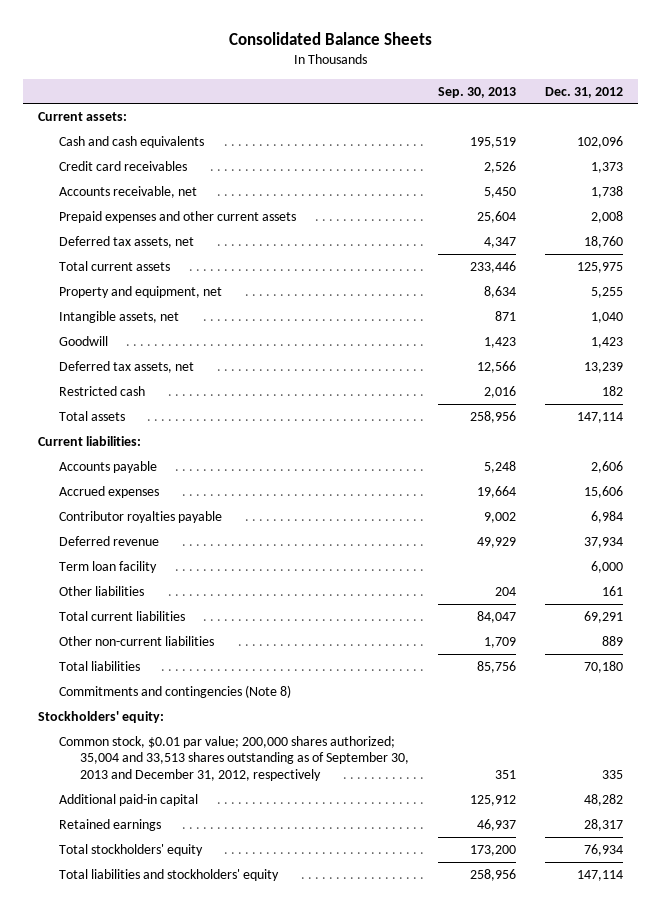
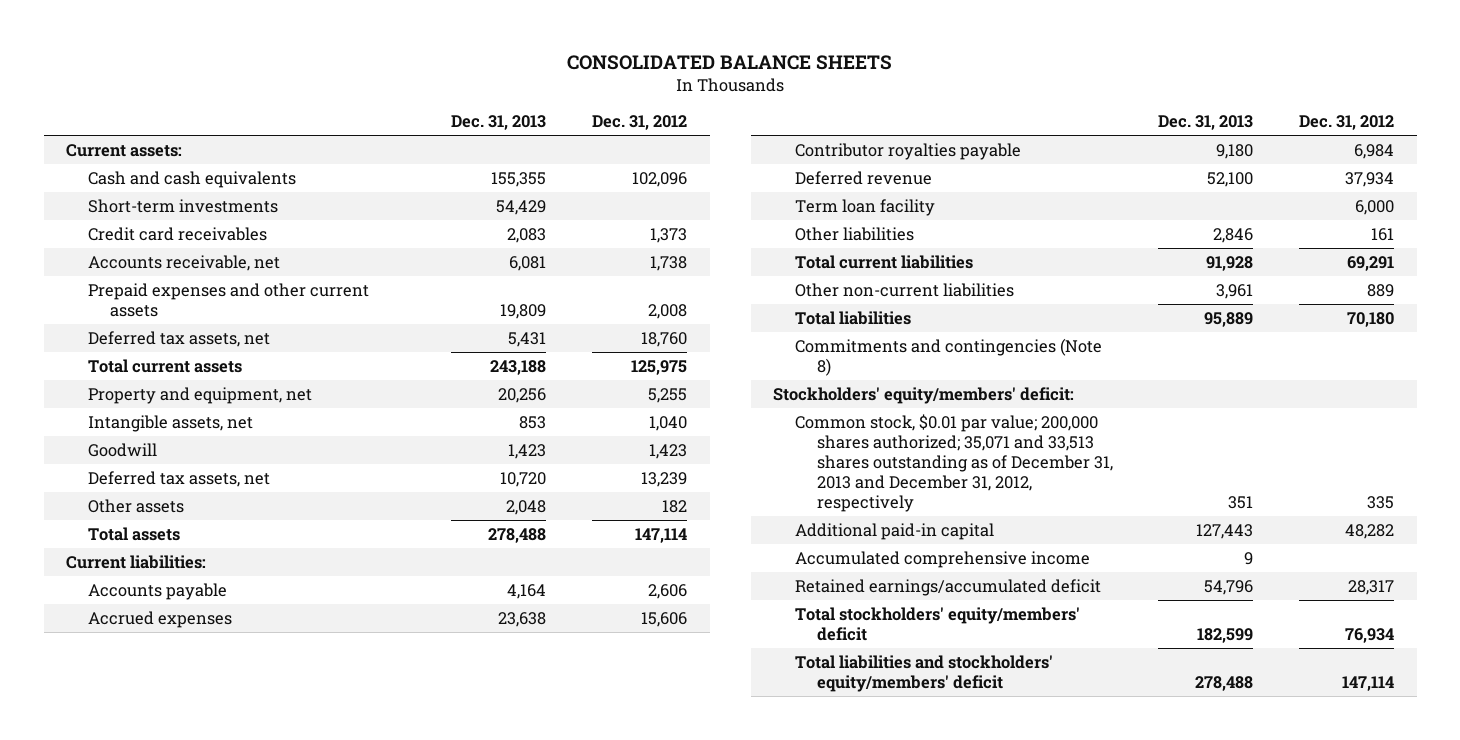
- Consolidated Balance Sheets
+ CONSOLIDATED BALANCE SHEETS
- | Sep. 30, 2013 | Dec. 31, 2012
+ | Dec. 31, 2013 | Dec. 31, 2012
+ Short-term investments | 54,429 |
- Restricted cash | 2,016 | 182
+ Other assets | 2,048 | 182
- Stockholders' equity:
- Common stock, $0.01 par value; 200,000 shares authorized; 35,004 and 33,513 shares outstanding as of September 30, 2013 and December 31, 2012, respectively | 351 | 335
+ Stockholders' equity/members' deficit:
+ Common stock, $0.01 par value; 200,000 shares authorized; 35,071 and 33,513 shares outstanding as of December 31, 2013 and December 31, 2012, respectively | 351 | 335
- Retained earnings | 46,937 | 28,317
- Total stockholders' equity | 173,200 | 76,934
- Total liabilities and stockholders' equity | 258,956 | 147,114
+ Accumulated comprehensive income | 9 |
+ Retained earnings/accumulated deficit | 54,796 | 28,317
+ Total stockholders' equity/members' deficit | 182,599 | 76,934
+ Total liabilities and stockholders' equity/members' deficit | 278,488 | 147,114

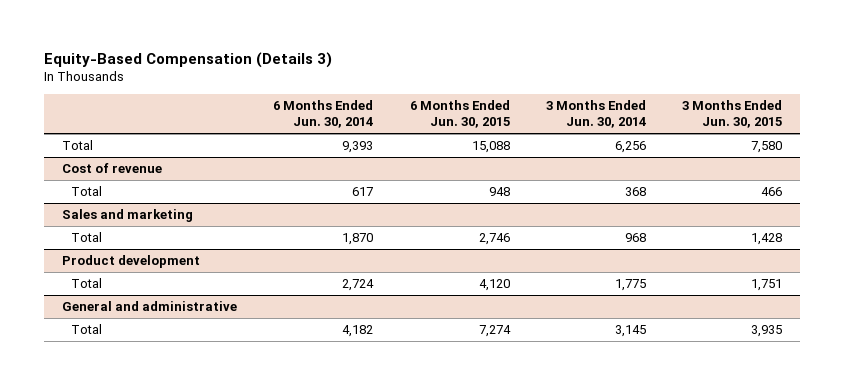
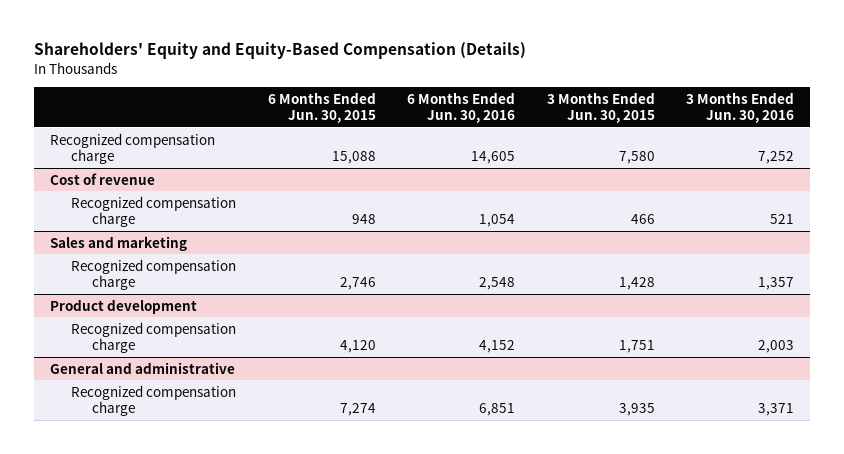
- Equity-Based Compensation (Details 3)
+ Shareholders' Equity and Equity-Based Compensation (Details)
- | 6 Months Ended Jun. 30, 2014 | 6 Months Ended Jun. 30, 2015 | 3 Months Ended Jun. 30, 2014 | 3 Months Ended Jun. 30, 2015
+ | 6 Months Ended Jun. 30, 2015 | 6 Months Ended Jun. 30, 2016 | 3 Months Ended Jun. 30, 2015 | 3 Months Ended Jun. 30, 2016
- Total | 9,393 | 15,088 | 6,256 | 7,580
+ Recognized compensation charge | 15,088 | 14,605 | 7,580 | 7,252
@ Cost of revenue
- Total | 617 | 948 | 368 | 466
+ Recognized compensation charge | 948 | 1,054 | 466 | 521
@ Sales and marketing
- Total | 1,870 | 2,746 | 968 | 1,428
+ Recognized compensation charge | 2,746 | 2,548 | 1,428 | 1,357
@ Product development
- Total | 2,724 | 4,120 | 1,775 | 1,751
+ Recognized compensation charge | 4,120 | 4,152 | 1,751 | 2,003
@ General and administrative
- Total | 4,182 | 7,274 | 3,145 | 3,935
+ Recognized compensation charge | 7,274 | 6,851 | 3,935 | 3,371

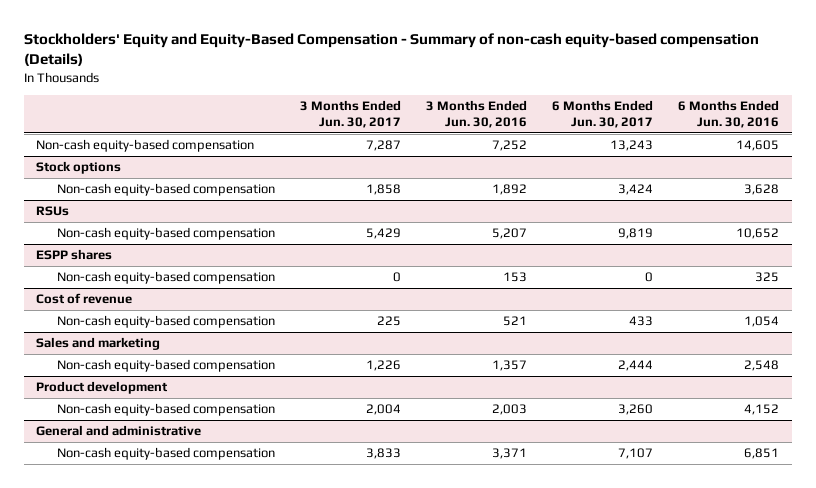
- Shareholders' Equity and Equity-Based Compensation (Details)
+ Stockholders' Equity and Equity-Based Compensation - Summary of non-cash equity-based compensation (Details)
- | 6 Months Ended Jun. 30, 2015 | 6 Months Ended Jun. 30, 2016 | 3 Months Ended Jun. 30, 2015 | 3 Months Ended Jun. 30, 2016
+ | 3 Months Ended Jun. 30, 2017 | 3 Months Ended Jun. 30, 2016 | 6 Months Ended Jun. 30, 2017 | 6 Months Ended Jun. 30, 2016
- Recognized compensation charge | 15,088 | 14,605 | 7,580 | 7,252
+ Non-cash equity-based compensation | 7,287 | 7,252 | 13,243 | 14,605
+ Stock options
+ Non-cash equity-based compensation | 1,858 | 1,892 | 3,424 | 3,628
+ RSUs
+ Non-cash equity-based compensation | 5,429 | 5,207 | 9,819 | 10,652
+ ESPP shares
+ Non-cash equity-based compensation | 0 | 153 | 0 | 325
@ Cost of revenue
- Recognized compensation charge | 948 | 1,054 | 466 | 521
+ Non-cash equity-based compensation | 225 | 521 | 433 | 1,054
@ Sales and marketing
- Recognized compensation charge | 2,746 | 2,548 | 1,428 | 1,357
+ Non-cash equity-based compensation | 1,226 | 1,357 | 2,444 | 2,548
@ Product development
- Recognized compensation charge | 4,120 | 4,152 | 1,751 | 2,003
+ Non-cash equity-based compensation | 2,004 | 2,003 | 3,260 | 4,152
@ General and administrative
- Recognized compensation charge | 7,274 | 6,851 | 3,935 | 3,371
+ Non-cash equity-based compensation | 3,833 | 3,371 | 7,107 | 6,851

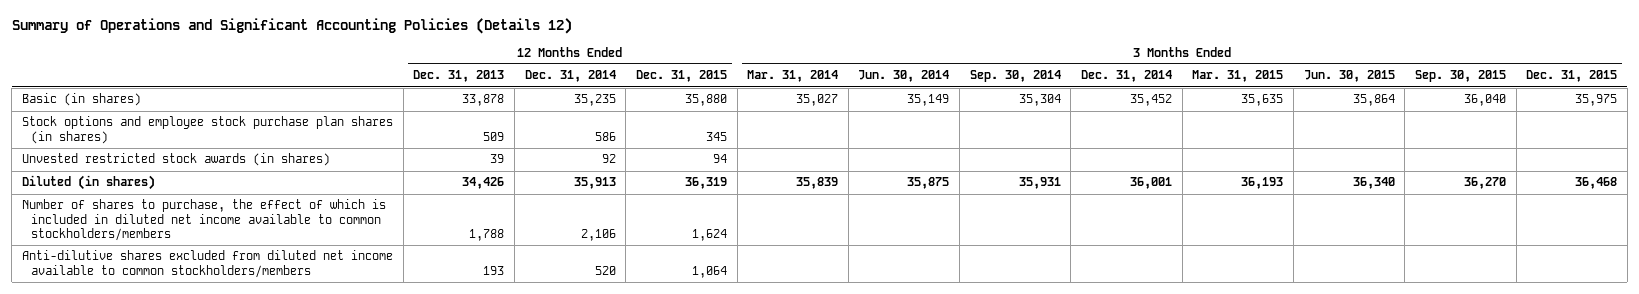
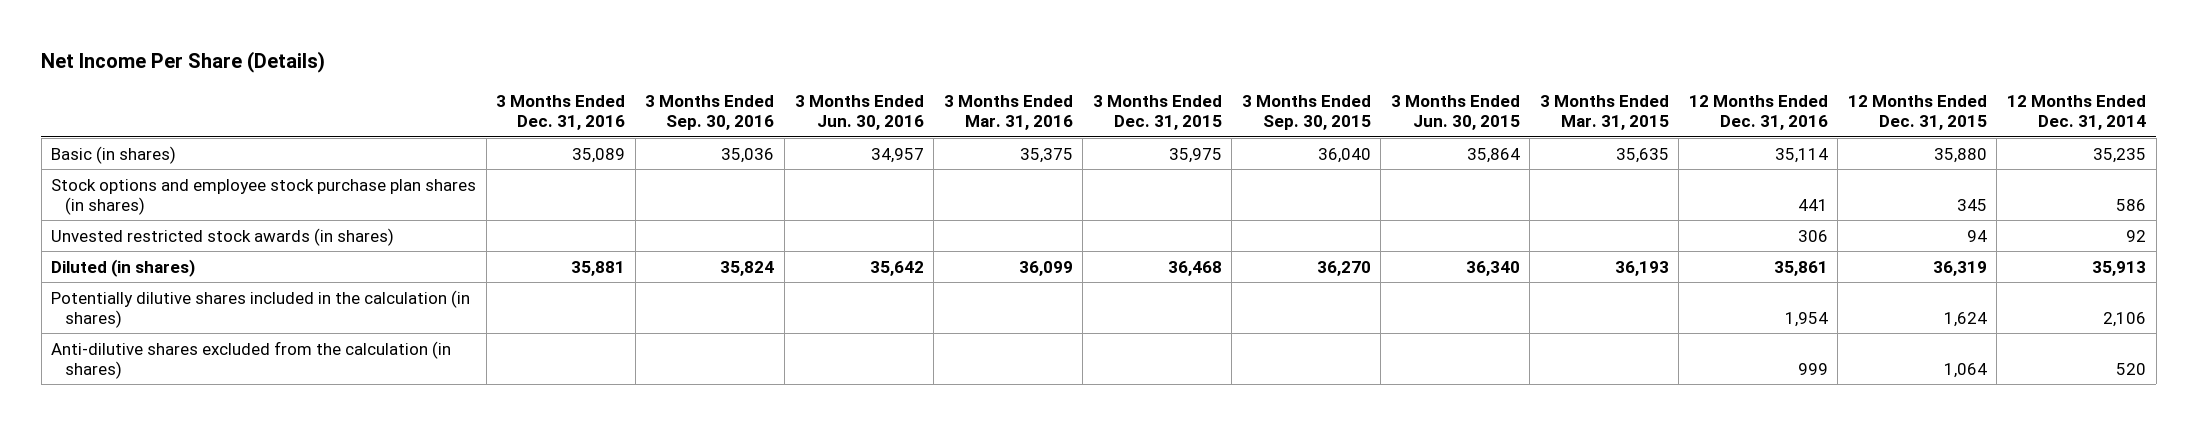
- Summary of Operations and Significant Accounting Policies (Details 12)
+ Net Income Per Share (Details)
- | 12 Months Ended Dec. 31, 2013 | 12 Months Ended Dec. 31, 2014 | 12 Months Ended Dec. 31, 2015 | 3 Months Ended Mar. 31, 2014 | 3 Months Ended Jun. 30, 2014 | 3 Months Ended Sep. 30, 2014 | 3 Months Ended Dec. 31, 2014 | 3 Months Ended Mar. 31, 2015 | 3 Months Ended Jun. 30, 2015 | 3 Months Ended Sep. 30, 2015 | 3 Months Ended Dec. 31, 2015
+ | 3 Months Ended Dec. 31, 2016 | 3 Months Ended Sep. 30, 2016 | 3 Months Ended Jun. 30, 2016 | 3 Months Ended Mar. 31, 2016 | 3 Months Ended Dec. 31, 2015 | 3 Months Ended Sep. 30, 2015 | 3 Months Ended Jun. 30, 2015 | 3 Months Ended Mar. 31, 2015 | 12 Months Ended Dec. 31, 2016 | 12 Months Ended Dec. 31, 2015 | 12 Months Ended Dec. 31, 2014
- Number of shares to purchase, the effect of which is included in diluted net income available to common stockholders/members | 1,788 | 2,106 | 1,624 | | | | | | | |
- Anti-dilutive shares excluded from diluted net income available to common stockholders/members | 193 | 520 | 1,064 | | | | | | | |
+ Potentially dilutive shares included in the calculation (in shares) | | | | | | | | | 1,954 | 1,624 | 2,106
+ Anti-dilutive shares excluded from the calculation (in shares) | | | | | | | | | 999 | 1,064 | 520

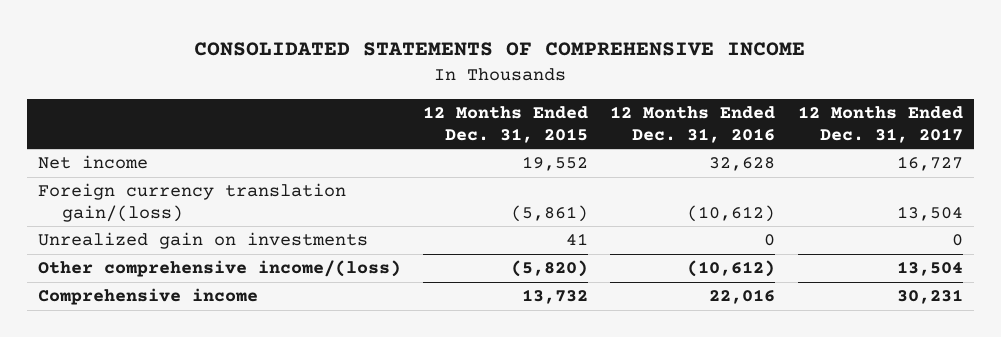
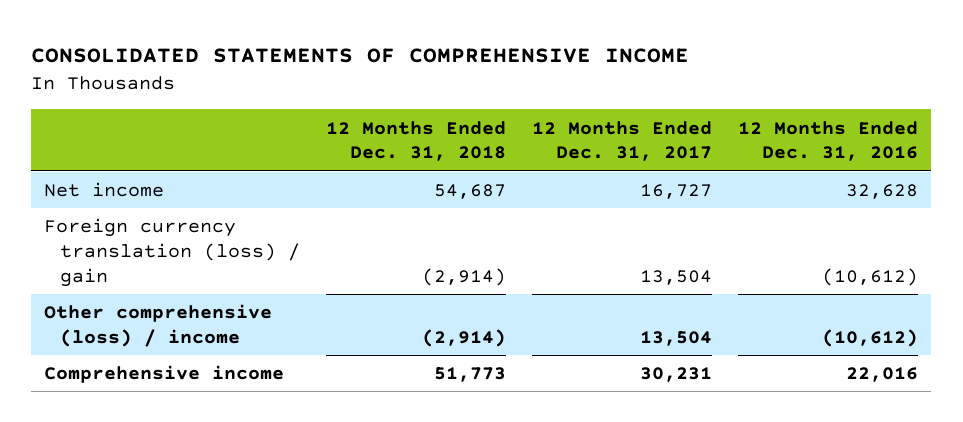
- | 12 Months Ended Dec. 31, 2015 | 12 Months Ended Dec. 31, 2016 | 12 Months Ended Dec. 31, 2017
+ | 12 Months Ended Dec. 31, 2018 | 12 Months Ended Dec. 31, 2017 | 12 Months Ended Dec. 31, 2016
- Foreign currency translation gain/(loss) | (5,861) | (10,612) | 13,504
- Unrealized gain on investments | 41 | 0 | 0
- Other comprehensive income/(loss) | (5,820) | (10,612) | 13,504
+ Foreign currency translation (loss) / gain | (2,914) | 13,504 | (10,612)
+ Other comprehensive (loss) / income | (2,914) | 13,504 | (10,612)

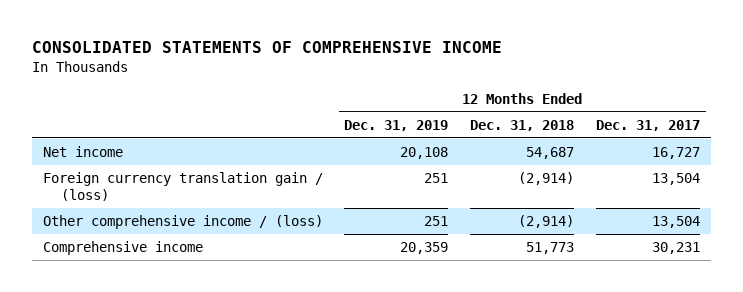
- | 12 Months Ended Dec. 31, 2018 | 12 Months Ended Dec. 31, 2017 | 12 Months Ended Dec. 31, 2016
+ | 12 Months Ended Dec. 31, 2019 | 12 Months Ended Dec. 31, 2018 | 12 Months Ended Dec. 31, 2017
- Foreign currency translation (loss) / gain | (2,914) | 13,504 | (10,612)
- Other comprehensive (loss) / income | (2,914) | 13,504 | (10,612)
+ Foreign currency translation gain / (loss) | 251 | (2,914) | 13,504
+ Other comprehensive income / (loss) | 251 | (2,914) | 13,504

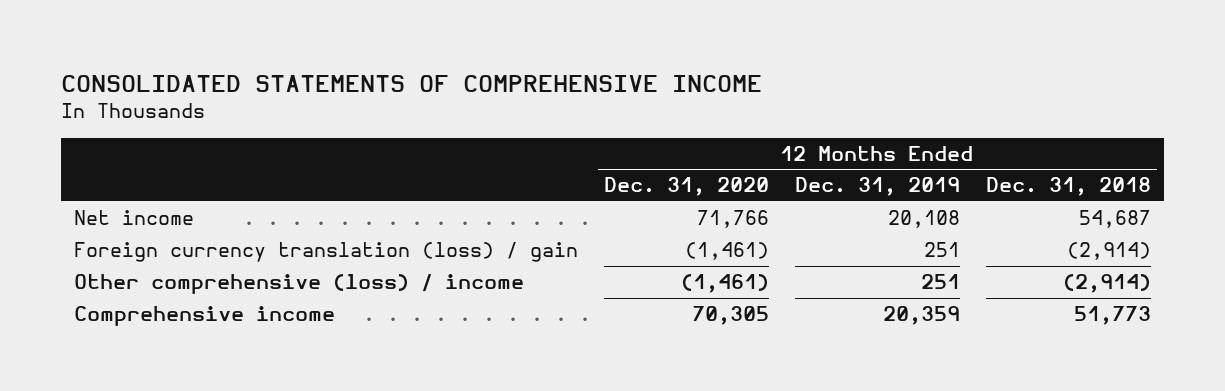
- | 12 Months Ended Dec. 31, 2019 | 12 Months Ended Dec. 31, 2018 | 12 Months Ended Dec. 31, 2017
+ | 12 Months Ended Dec. 31, 2020 | 12 Months Ended Dec. 31, 2019 | 12 Months Ended Dec. 31, 2018
- Foreign currency translation gain / (loss) | 251 | (2,914) | 13,504
- Other comprehensive income / (loss) | 251 | (2,914) | 13,504
+ Foreign currency translation (loss) / gain | (1,461) | 251 | (2,914)
+ Other comprehensive (loss) / income | (1,461) | 251 | (2,914)

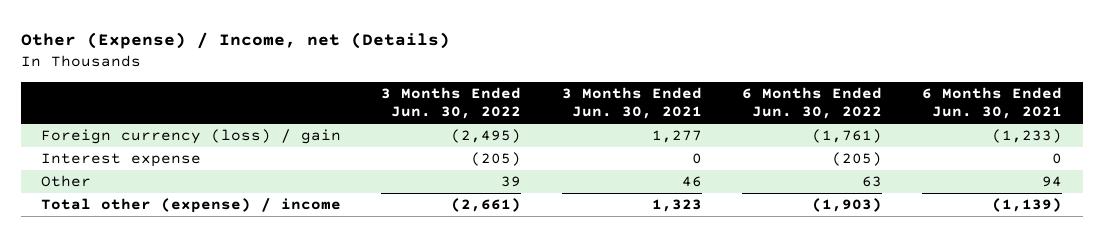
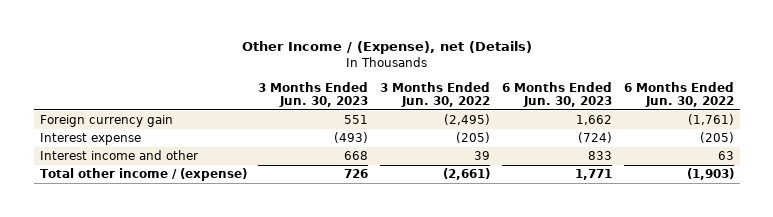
- Other (Expense) / Income, net (Details)
+ Other Income / (Expense), net (Details)
- | 3 Months Ended Jun. 30, 2022 | 3 Months Ended Jun. 30, 2021 | 6 Months Ended Jun. 30, 2022 | 6 Months Ended Jun. 30, 2021
+ | 3 Months Ended Jun. 30, 2023 | 3 Months Ended Jun. 30, 2022 | 6 Months Ended Jun. 30, 2023 | 6 Months Ended Jun. 30, 2022
- Foreign currency (loss) / gain | (2,495) | 1,277 | (1,761) | (1,233)
+ Foreign currency gain | 551 | (2,495) | 1,662 | (1,761)
- Other | 39 | 46 | 63 | 94
- Total other (expense) / income | (2,661) | 1,323 | (1,903) | (1,139)
+ Interest income and other | 668 | 39 | 833 | 63
+ Total other income / (expense) | 726 | (2,661) | 1,771 | (1,903)

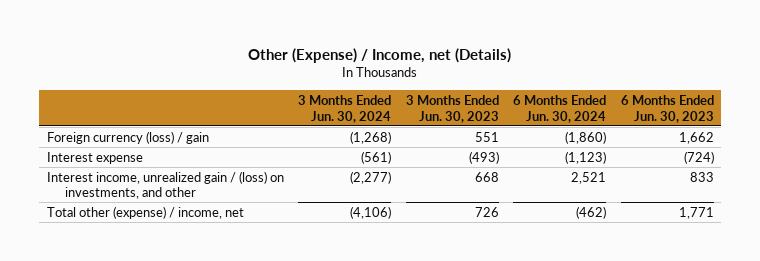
- Other Income / (Expense), net (Details)
+ Other (Expense) / Income, net (Details)
- | 3 Months Ended Jun. 30, 2023 | 3 Months Ended Jun. 30, 2022 | 6 Months Ended Jun. 30, 2023 | 6 Months Ended Jun. 30, 2022
+ | 3 Months Ended Jun. 30, 2024 | 3 Months Ended Jun. 30, 2023 | 6 Months Ended Jun. 30, 2024 | 6 Months Ended Jun. 30, 2023
- Foreign currency gain | 551 | (2,495) | 1,662 | (1,761)
+ Foreign currency (loss) / gain | (1,268) | 551 | (1,860) | 1,662
- Interest income and other | 668 | 39 | 833 | 63
- Total other income / (expense) | 726 | (2,661) | 1,771 | (1,903)
+ Interest income, unrealized gain / (loss) on investments, and other | (2,277) | 668 | 2,521 | 833
+ Total other (expense) / income, net | (4,106) | 726 | (462) | 1,771

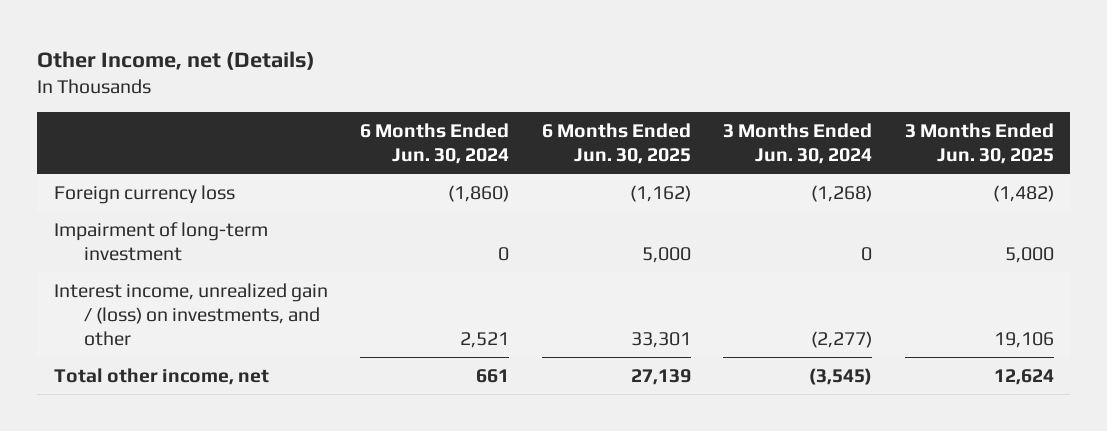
- Other (Expense) / Income, net (Details)
+ Other Income, net (Details)
- | 3 Months Ended Jun. 30, 2024 | 3 Months Ended Jun. 30, 2023 | 6 Months Ended Jun. 30, 2024 | 6 Months Ended Jun. 30, 2023
+ | 6 Months Ended Jun. 30, 2024 | 6 Months Ended Jun. 30, 2025 | 3 Months Ended Jun. 30, 2024 | 3 Months Ended Jun. 30, 2025
- Foreign currency (loss) / gain | (1,268) | 551 | (1,860) | 1,662
- Interest expense | (561) | (493) | (1,123) | (724)
+ Foreign currency loss | (1,860) | (1,162) | (1,268) | (1,482)
+ Impairment of long-term investment | 0 | 5,000 | 0 | 5,000
- Total other (expense) / income, net | (4,106) | 726 | (462) | 1,771
+ Total other income, net | 661 | 27,139 | (3,545) | 12,624

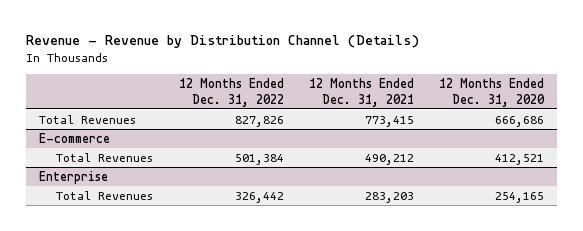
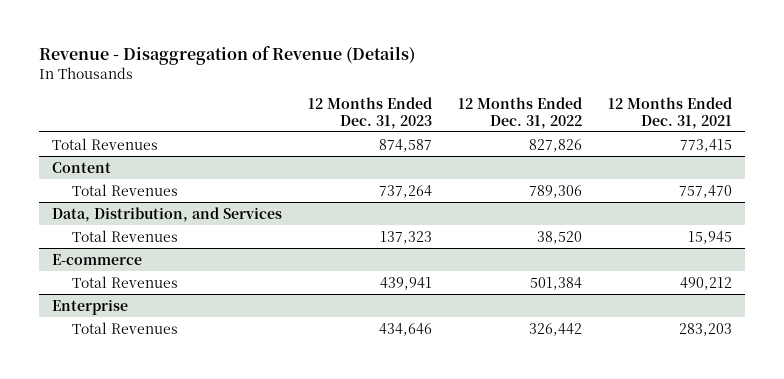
- Revenue - Revenue by Distribution Channel (Details)
+ Revenue - Disaggregation of Revenue (Details)
- | 12 Months Ended Dec. 31, 2022 | 12 Months Ended Dec. 31, 2021 | 12 Months Ended Dec. 31, 2020
+ | 12 Months Ended Dec. 31, 2023 | 12 Months Ended Dec. 31, 2022 | 12 Months Ended Dec. 31, 2021
+ Content
+ Total Revenues | 737,264 | 789,306 | 757,470
+ Data, Distribution, and Services
+ Total Revenues | 137,323 | 38,520 | 15,945

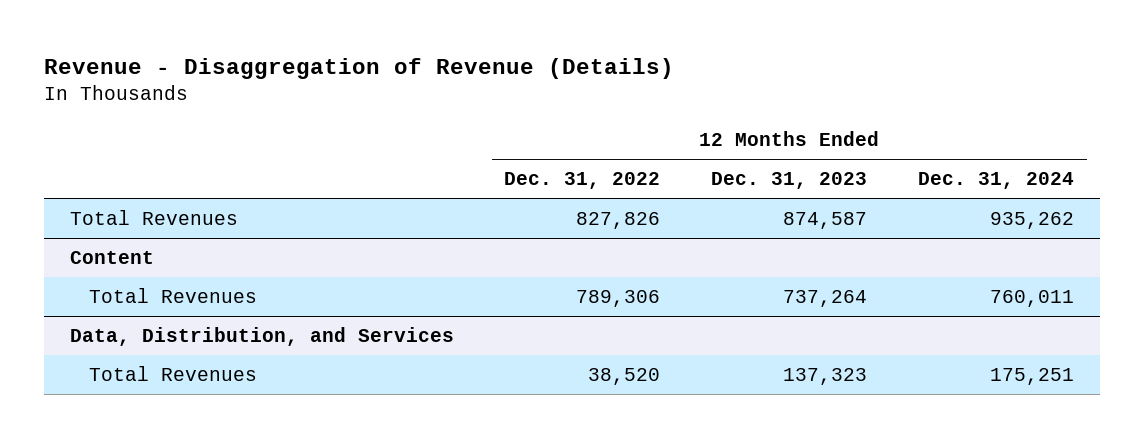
- | 12 Months Ended Dec. 31, 2023 | 12 Months Ended Dec. 31, 2022 | 12 Months Ended Dec. 31, 2021
+ | 12 Months Ended Dec. 31, 2022 | 12 Months Ended Dec. 31, 2023 | 12 Months Ended Dec. 31, 2024
- E-commerce
- Total Revenues | 439,941 | 501,384 | 490,212
- Enterprise
- Total Revenues | 434,646 | 326,442 | 283,203

